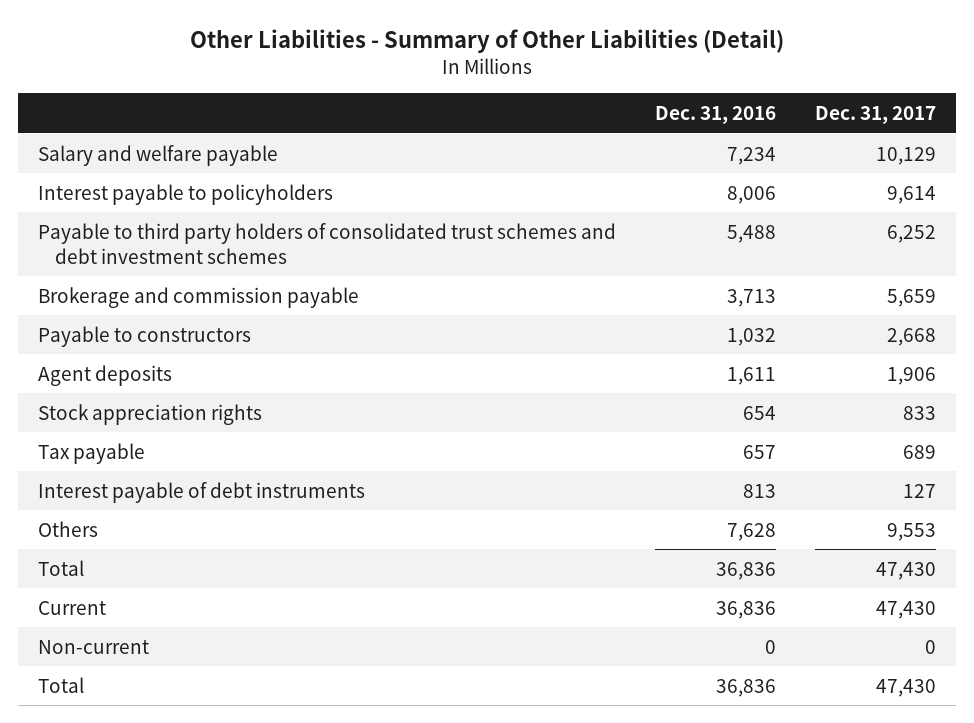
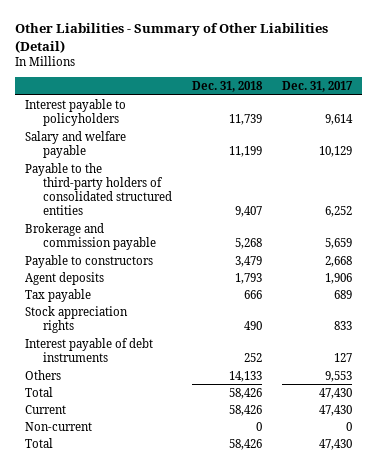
- | Dec. 31, 2016 | Dec. 31, 2017
+ | Dec. 31, 2018 | Dec. 31, 2017
- Payable to third party holders of consolidated trust schemes and debt investment schemes | 5,488 | 6,252
moved down: Salary and welfare payable | 11,199 | 10,129
+ Payable to the third-party holders of consolidated structured entities | 9,407 | 6,252
moved down: Stock appreciation rights | 490 | 833

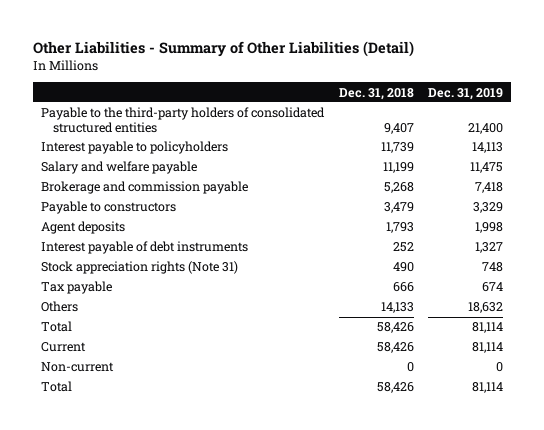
- | Dec. 31, 2018 | Dec. 31, 2017
+ | Dec. 31, 2018 | Dec. 31, 2019
moved up: Payable to the third-party holders of consolidated structured entities | 9,407 | 21,400
- Stock appreciation rights | 490 | 833
+ Stock appreciation rights (Note 31) | 490 | 748
moved down: Tax payable | 666 | 674

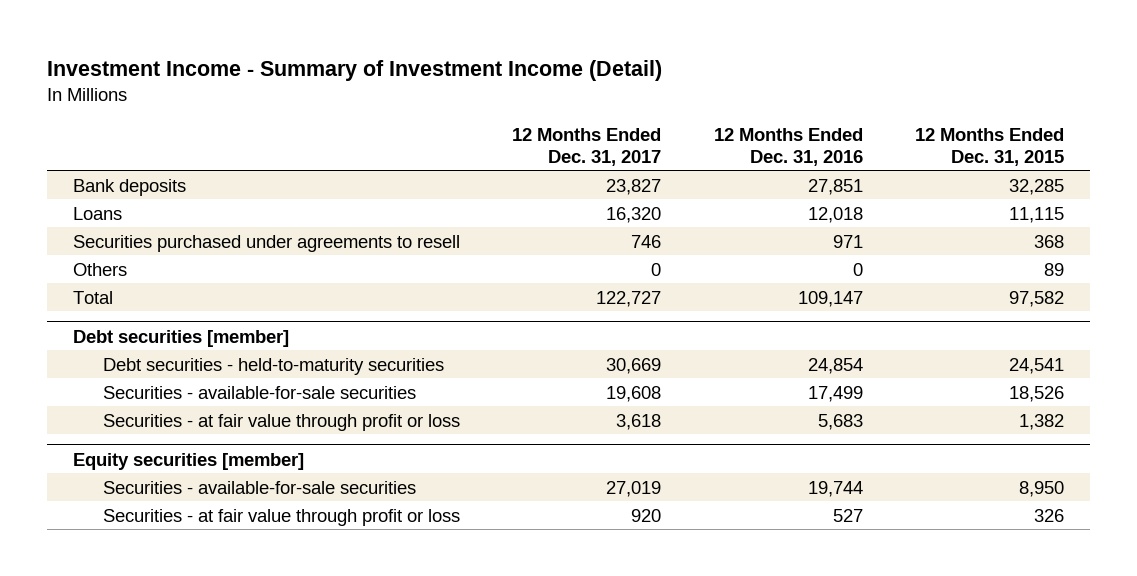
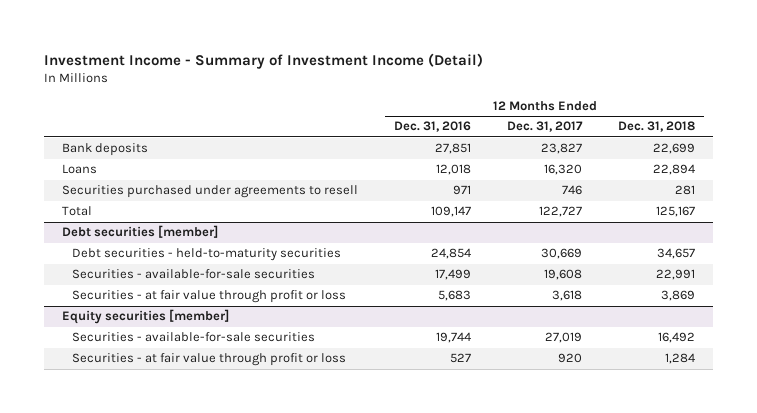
- | 12 Months Ended Dec. 31, 2017 | 12 Months Ended Dec. 31, 2016 | 12 Months Ended Dec. 31, 2015
+ | 12 Months Ended Dec. 31, 2016 | 12 Months Ended Dec. 31, 2017 | 12 Months Ended Dec. 31, 2018
- Others | 0 | 0 | 89

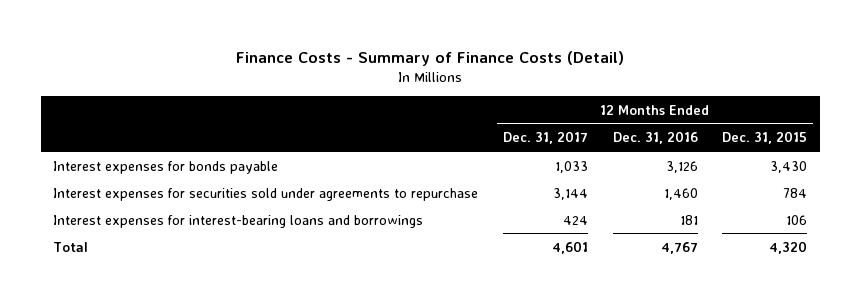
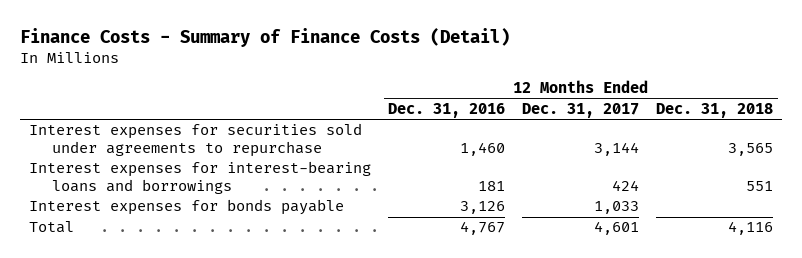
- | 12 Months Ended Dec. 31, 2017 | 12 Months Ended Dec. 31, 2016 | 12 Months Ended Dec. 31, 2015
+ | 12 Months Ended Dec. 31, 2016 | 12 Months Ended Dec. 31, 2017 | 12 Months Ended Dec. 31, 2018
moved down: Interest expenses for bonds payable | 3,126 | 1,033 |

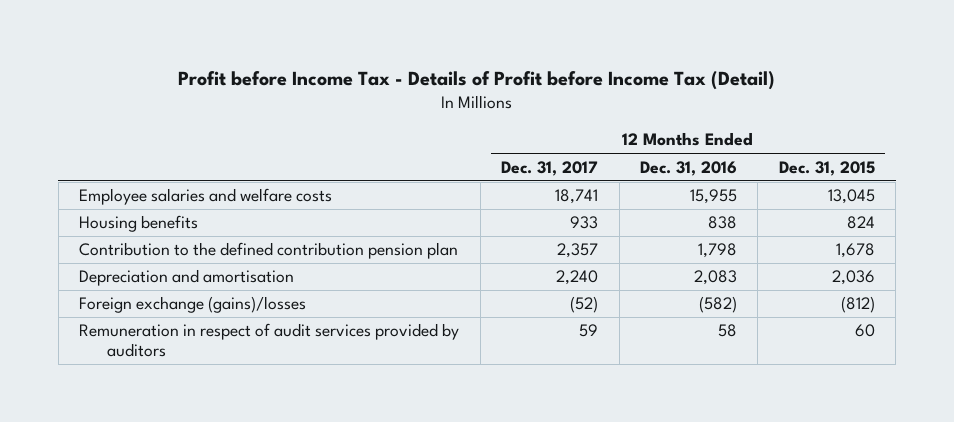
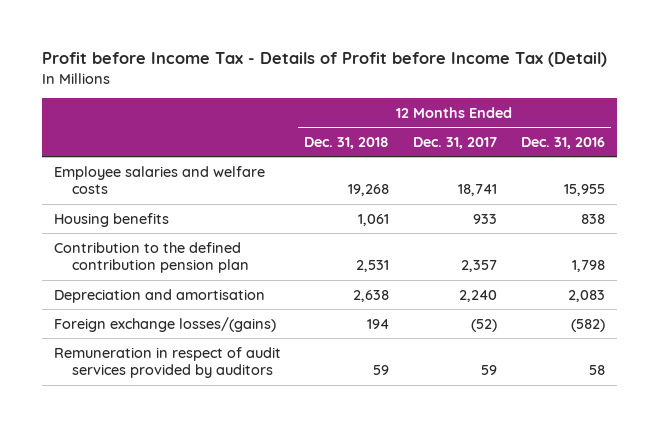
- | 12 Months Ended Dec. 31, 2017 | 12 Months Ended Dec. 31, 2016 | 12 Months Ended Dec. 31, 2015
+ | 12 Months Ended Dec. 31, 2018 | 12 Months Ended Dec. 31, 2017 | 12 Months Ended Dec. 31, 2016
- Foreign exchange (gains)/losses | (52) | (582) | (812)
+ Foreign exchange losses/(gains) | 194 | (52) | (582)

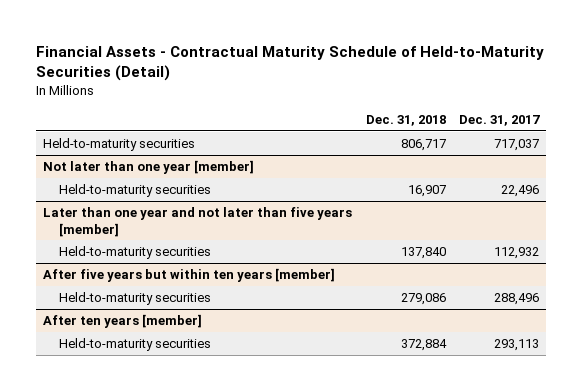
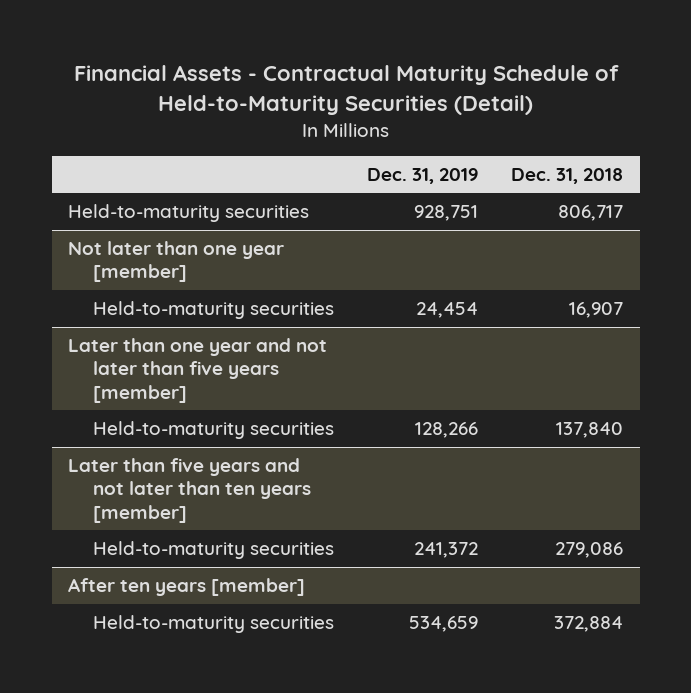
- | Dec. 31, 2018 | Dec. 31, 2017
+ | Dec. 31, 2019 | Dec. 31, 2018
- After five years but within ten years [member]
+ Later than five years and not later than ten years [member]

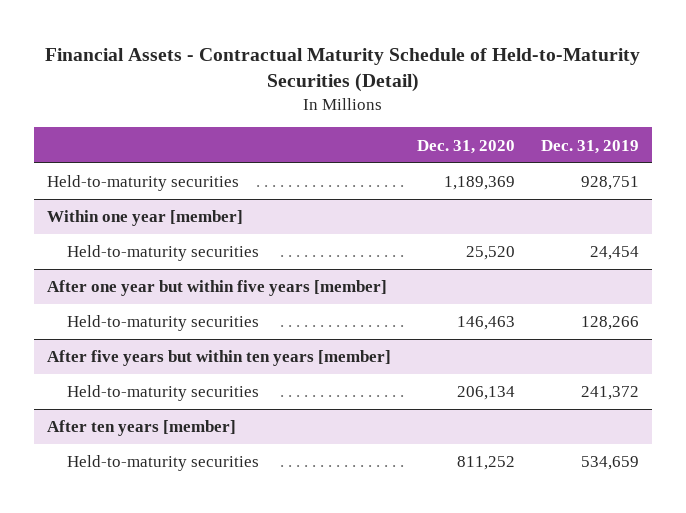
- | Dec. 31, 2019 | Dec. 31, 2018
+ | Dec. 31, 2020 | Dec. 31, 2019
- Not later than one year [member]
+ Within one year [member]
- Later than one year and not later than five years [member]
+ After one year but within five years [member]
- Later than five years and not later than ten years [member]
+ After five years but within ten years [member]

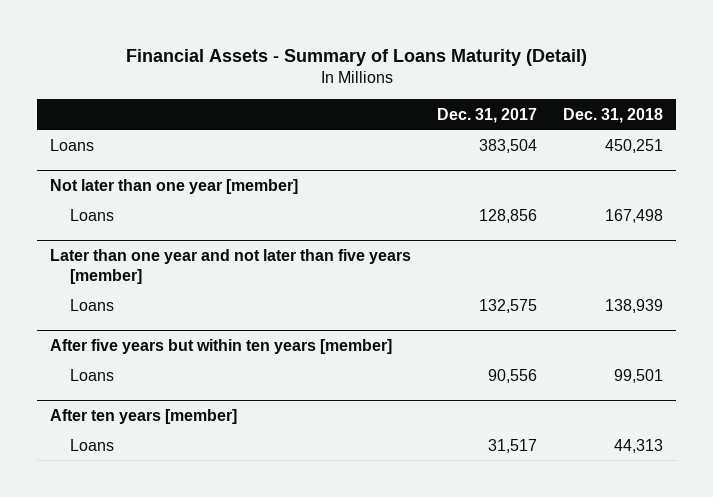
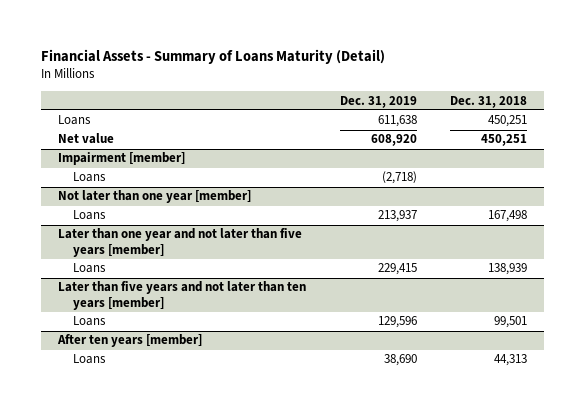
- | Dec. 31, 2017 | Dec. 31, 2018
+ | Dec. 31, 2019 | Dec. 31, 2018
+ Net value | 608,920 | 450,251
+ Impairment [member]
+ Loans | (2,718) |
- After five years but within ten years [member]
+ Later than five years and not later than ten years [member]

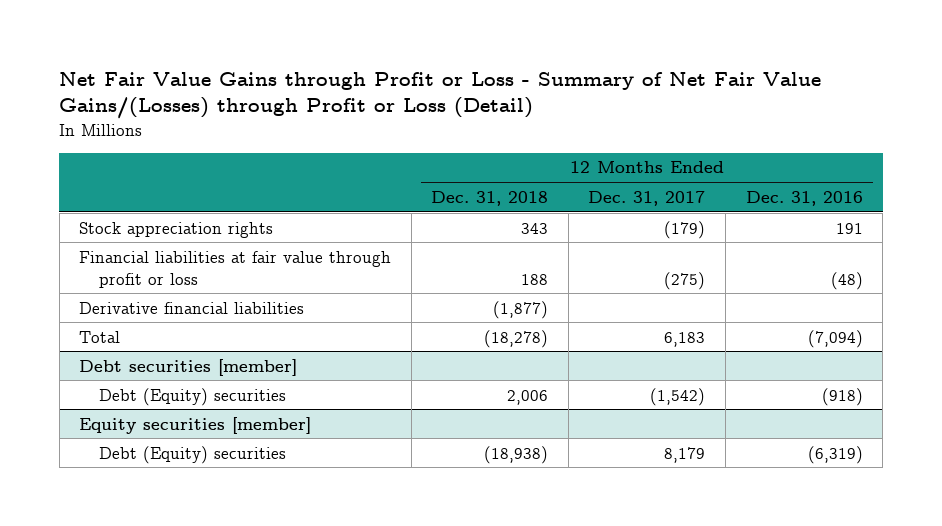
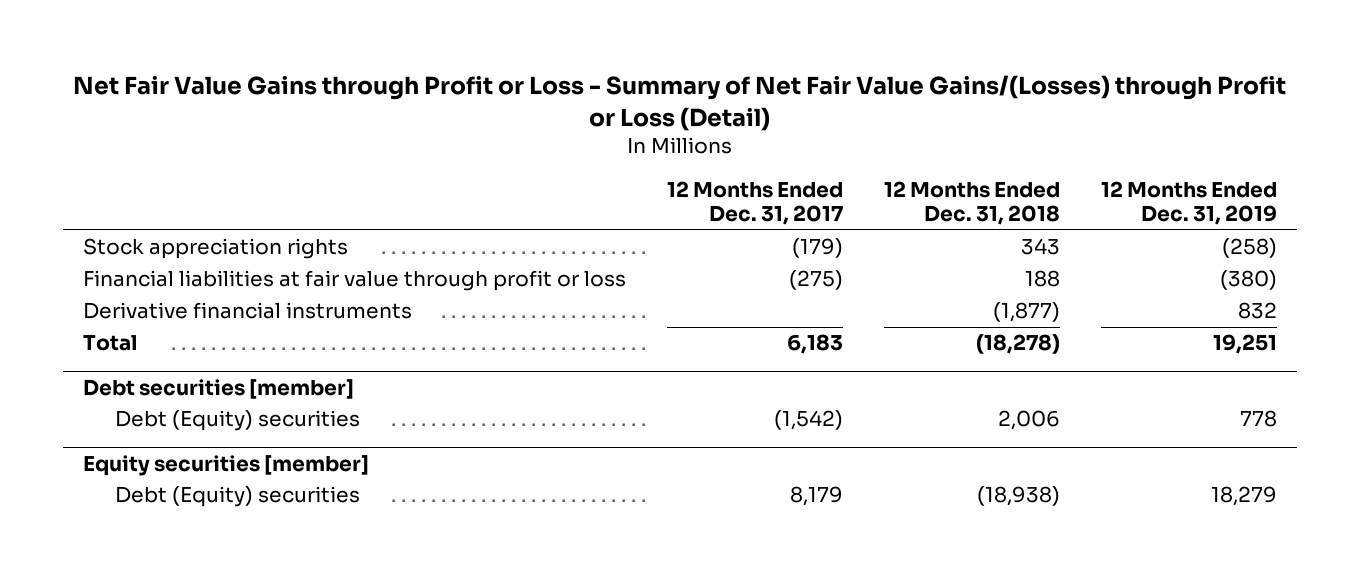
- | 12 Months Ended Dec. 31, 2018 | 12 Months Ended Dec. 31, 2017 | 12 Months Ended Dec. 31, 2016
+ | 12 Months Ended Dec. 31, 2017 | 12 Months Ended Dec. 31, 2018 | 12 Months Ended Dec. 31, 2019
- Derivative financial liabilities | (1,877) | |
+ Derivative financial instruments | | (1,877) | 832

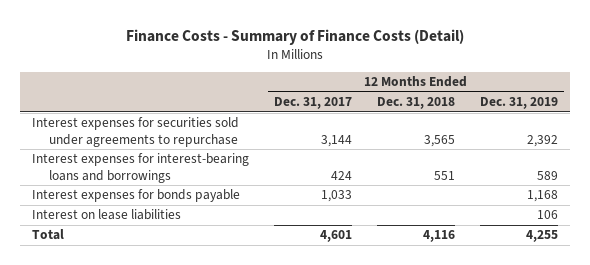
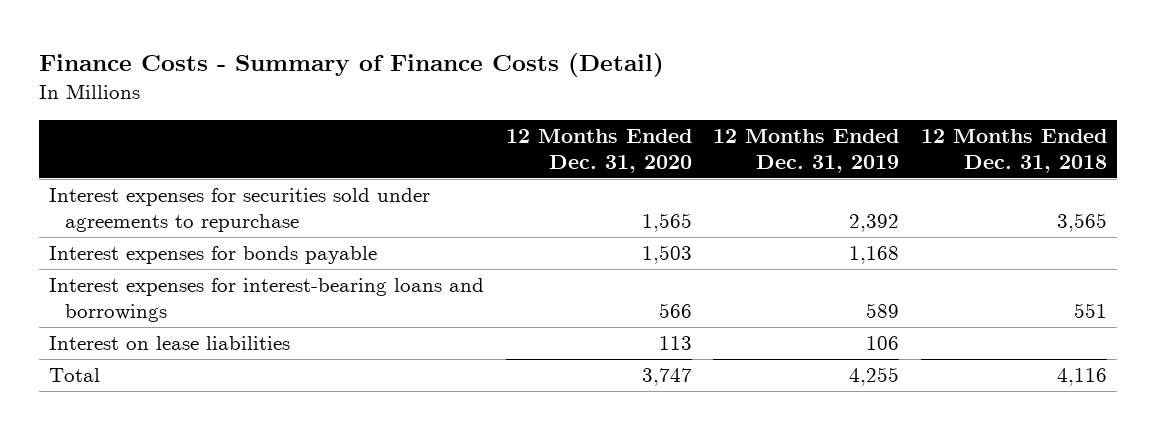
- | 12 Months Ended Dec. 31, 2017 | 12 Months Ended Dec. 31, 2018 | 12 Months Ended Dec. 31, 2019
+ | 12 Months Ended Dec. 31, 2020 | 12 Months Ended Dec. 31, 2019 | 12 Months Ended Dec. 31, 2018
moved down: Interest expenses for interest-bearing loans and borrowings | 566 | 589 | 551

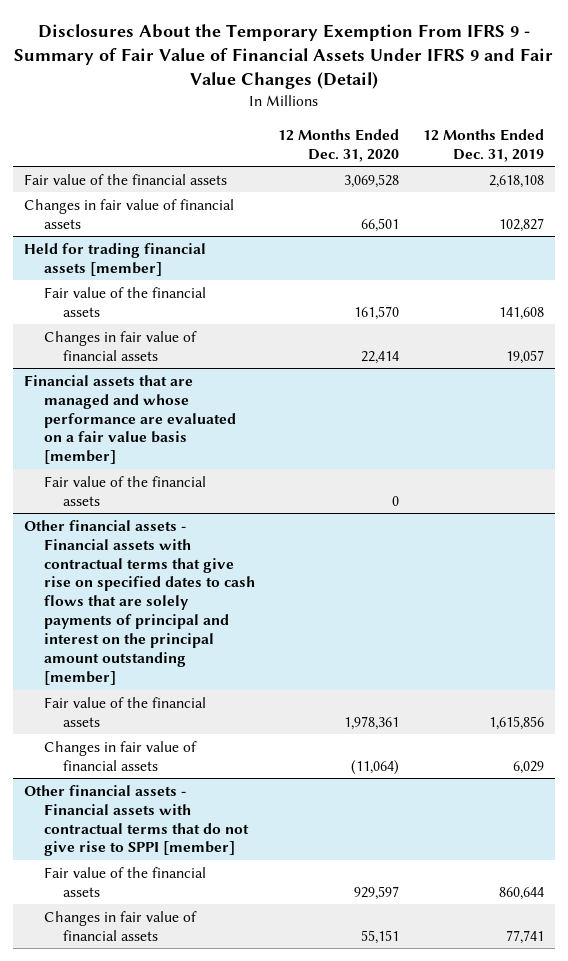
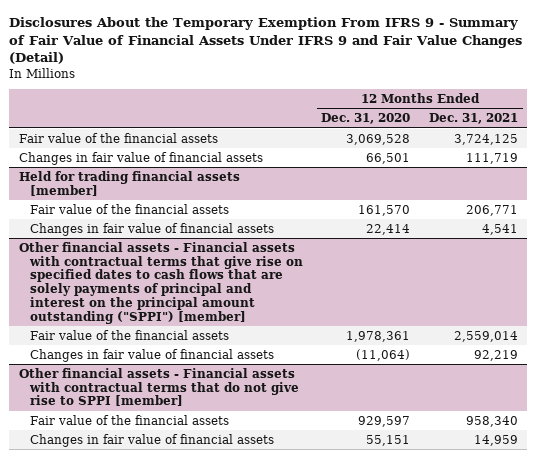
- | 12 Months Ended Dec. 31, 2020 | 12 Months Ended Dec. 31, 2019
+ | 12 Months Ended Dec. 31, 2020 | 12 Months Ended Dec. 31, 2021
- Financial assets that are managed and whose performance are evaluated on a fair value basis [member]
- Fair value of the financial assets | 0 |
- Other financial assets - Financial assets with contractual terms that give rise on specified dates to cash flows that are solely payments of principal and interest on the principal amount outstanding [member]
+ Other financial assets - Financial assets with contractual terms that give rise on specified dates to cash flows that are solely payments of principal and interest on the principal amount outstanding ("SPPI") [member]

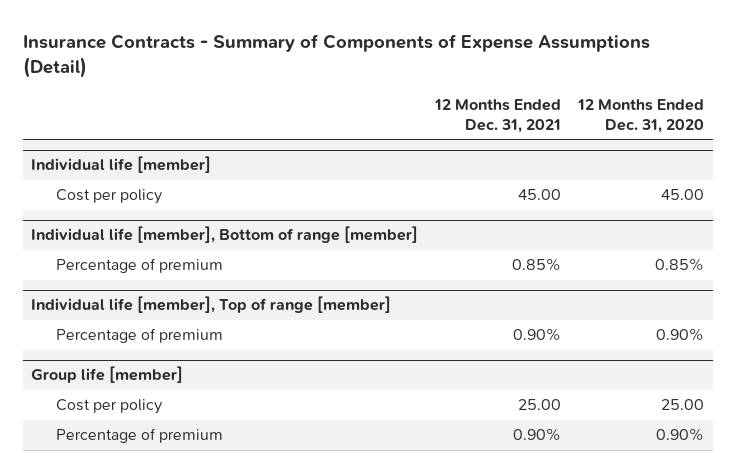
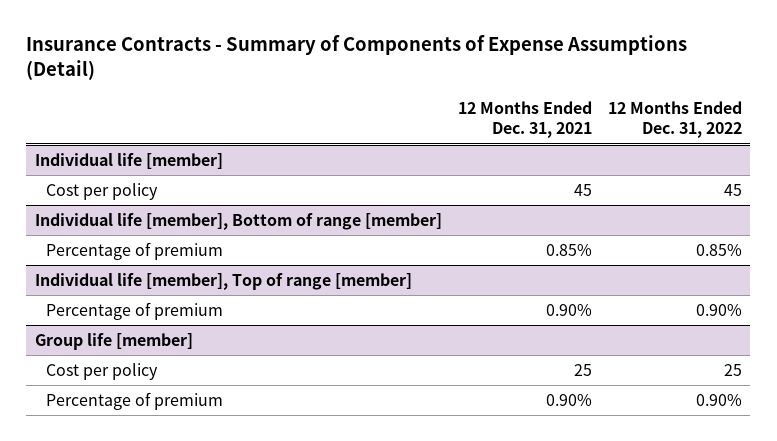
- | 12 Months Ended Dec. 31, 2021 | 12 Months Ended Dec. 31, 2020
+ | 12 Months Ended Dec. 31, 2021 | 12 Months Ended Dec. 31, 2022
@ Individual life [member]
- Cost per policy | 45.00 | 45.00
+ Cost per policy | 45 | 45
@ Group life [member]
- Cost per policy | 25.00 | 25.00
+ Cost per policy | 25 | 25

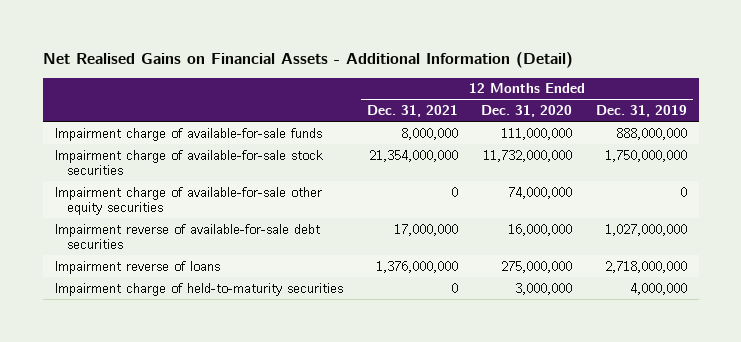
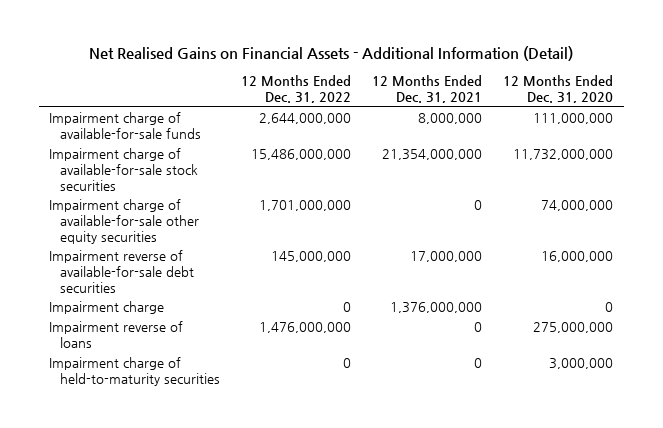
- | 12 Months Ended Dec. 31, 2021 | 12 Months Ended Dec. 31, 2020 | 12 Months Ended Dec. 31, 2019
+ | 12 Months Ended Dec. 31, 2022 | 12 Months Ended Dec. 31, 2021 | 12 Months Ended Dec. 31, 2020
- Impairment reverse of loans | 1,376,000,000 | 275,000,000 | 2,718,000,000
+ Impairment charge | 0 | 1,376,000,000 | 0
+ Impairment reverse of loans | 1,476,000,000 | 0 | 275,000,000

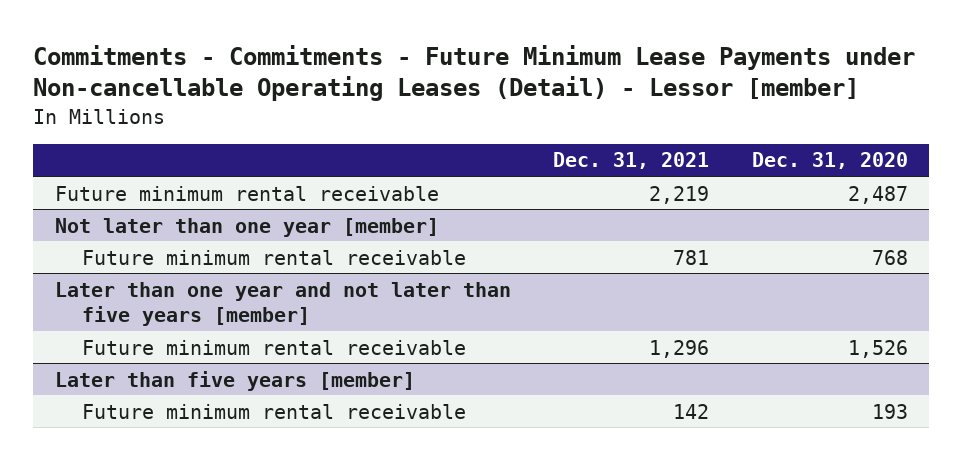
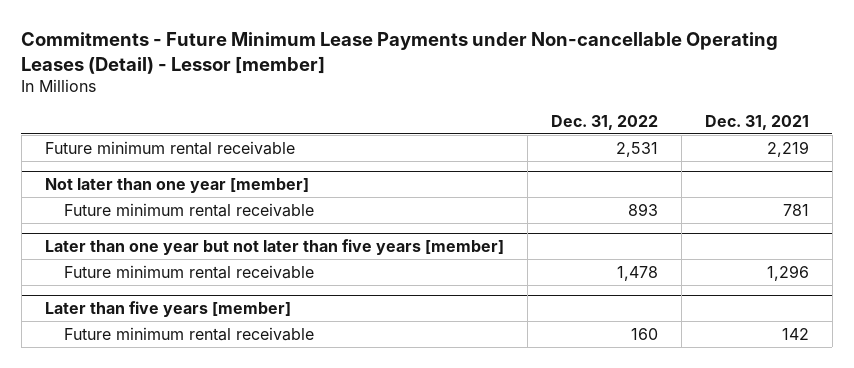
- Commitments - Commitments - Future Minimum Lease Payments under Non-cancellable Operating Leases (Detail) - Lessor [member]
+ Commitments - Future Minimum Lease Payments under Non-cancellable Operating Leases (Detail) - Lessor [member]
- | Dec. 31, 2021 | Dec. 31, 2020
+ | Dec. 31, 2022 | Dec. 31, 2021
- Later than one year and not later than five years [member]
+ Later than one year but not later than five years [member]

